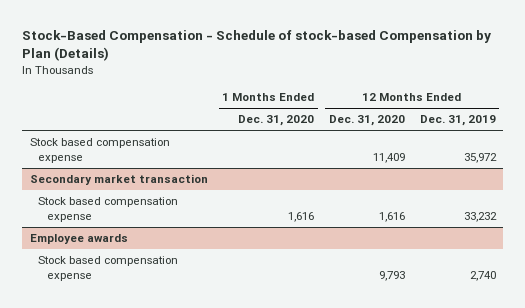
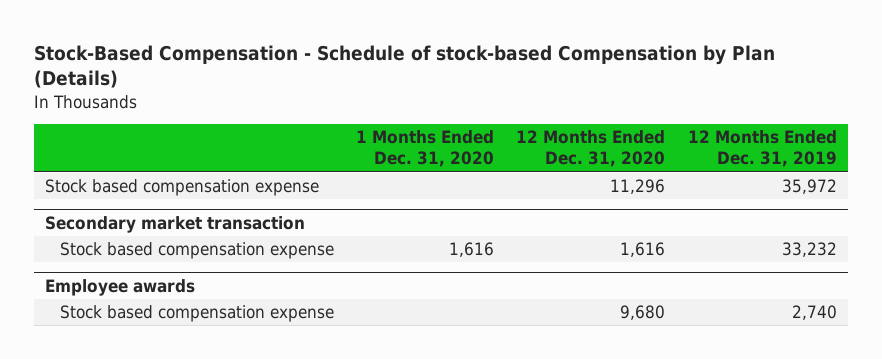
- Stock based compensation expense | | 11,409 | 35,972
+ Stock based compensation expense | | 11,296 | 35,972
@ Employee awards
- Stock based compensation expense | | 9,793 | 2,740
+ Stock based compensation expense | | 9,680 | 2,740

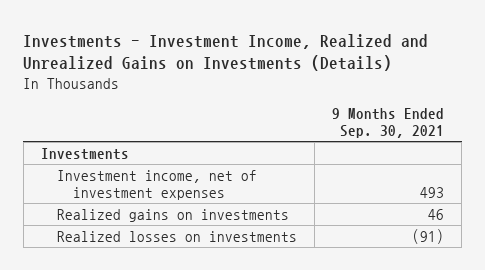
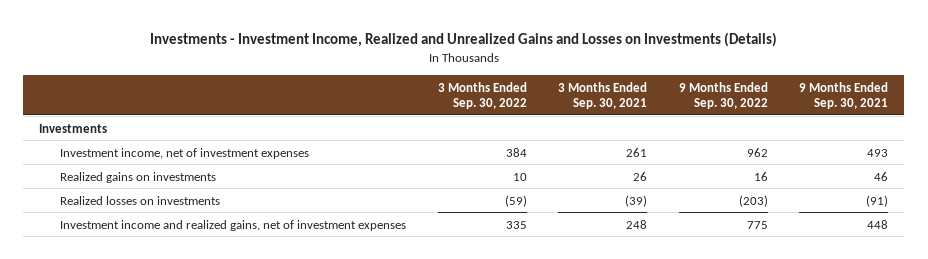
- Investments - Investment Income, Realized and Unrealized Gains on Investments (Details)
+ Investments - Investment Income, Realized and Unrealized Gains and Losses on Investments (Details)
- | 9 Months Ended Sep. 30, 2021
+ | 3 Months Ended Sep. 30, 2022 | 3 Months Ended Sep. 30, 2021 | 9 Months Ended Sep. 30, 2022 | 9 Months Ended Sep. 30, 2021
+ Investment income and realized gains, net of investment expenses | 335 | 248 | 775 | 448

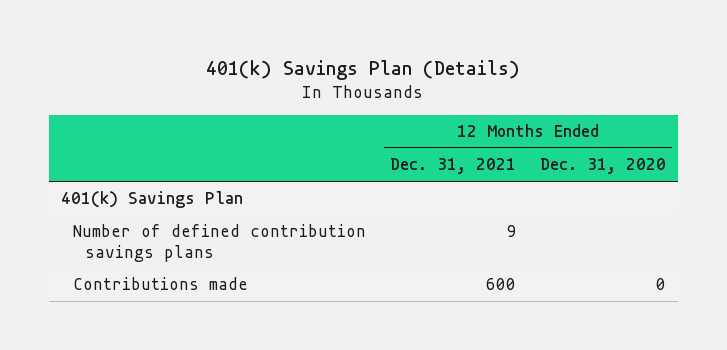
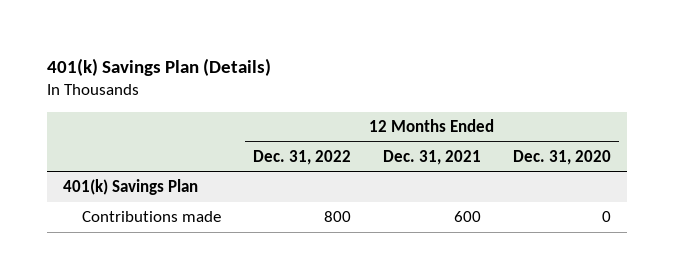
- | 12 Months Ended Dec. 31, 2021 | 12 Months Ended Dec. 31, 2020
+ | 12 Months Ended Dec. 31, 2022 | 12 Months Ended Dec. 31, 2021 | 12 Months Ended Dec. 31, 2020
- Number of defined contribution savings plans | 9 |

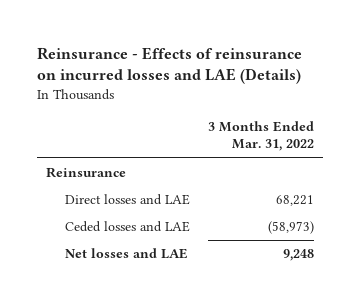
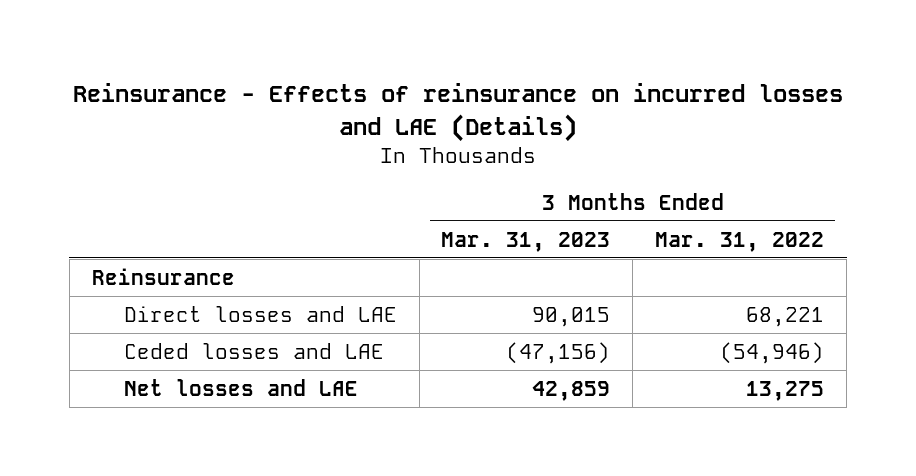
- | 3 Months Ended Mar. 31, 2022
+ | 3 Months Ended Mar. 31, 2023 | 3 Months Ended Mar. 31, 2022
- Ceded losses and LAE | (58,973)
- Net losses and LAE | 9,248
+ Ceded losses and LAE | (47,156) | (54,946)
+ Net losses and LAE | 42,859 | 13,275

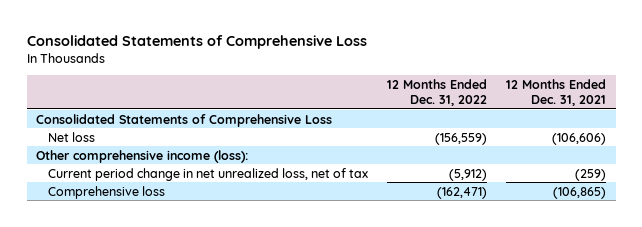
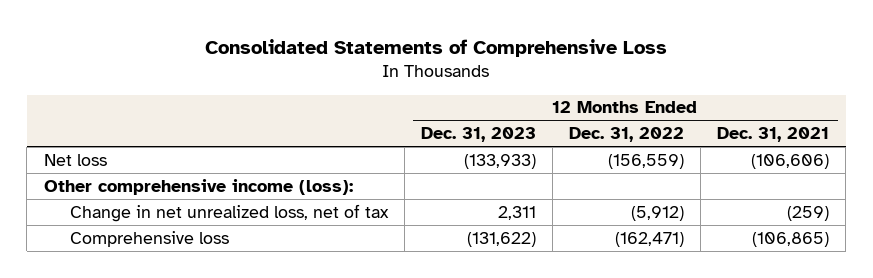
- | 12 Months Ended Dec. 31, 2022 | 12 Months Ended Dec. 31, 2021
+ | 12 Months Ended Dec. 31, 2023 | 12 Months Ended Dec. 31, 2022 | 12 Months Ended Dec. 31, 2021
- Consolidated Statements of Comprehensive Loss
- Current period change in net unrealized loss, net of tax | (5,912) | (259)
+ Change in net unrealized loss, net of tax | 2,311 | (5,912) | (259)

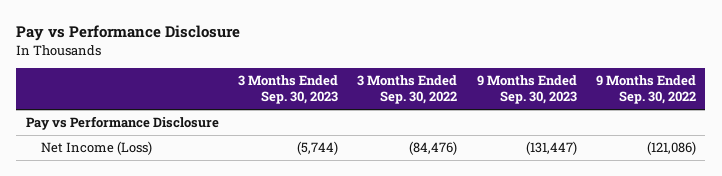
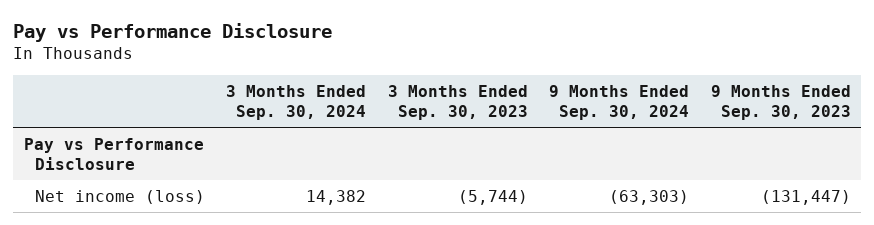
- | 3 Months Ended Sep. 30, 2023 | 3 Months Ended Sep. 30, 2022 | 9 Months Ended Sep. 30, 2023 | 9 Months Ended Sep. 30, 2022
+ | 3 Months Ended Sep. 30, 2024 | 3 Months Ended Sep. 30, 2023 | 9 Months Ended Sep. 30, 2024 | 9 Months Ended Sep. 30, 2023
- Net Income (Loss) | (5,744) | (84,476) | (131,447) | (121,086)
+ Net income (loss) | 14,382 | (5,744) | (63,303) | (131,447)

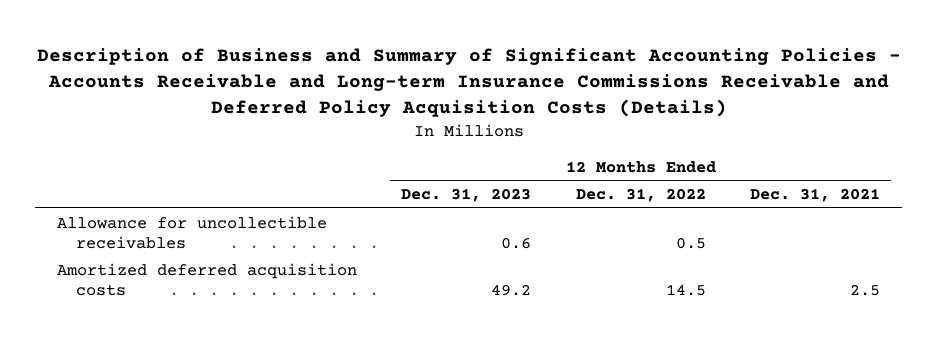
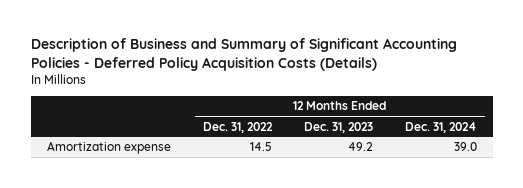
- Description of Business and Summary of Significant Accounting Policies - Accounts Receivable and Long-term Insurance Commissions Receivable and Deferred Policy Acquisition Costs (Details)
+ Description of Business and Summary of Significant Accounting Policies - Deferred Policy Acquisition Costs (Details)
- | 12 Months Ended Dec. 31, 2023 | 12 Months Ended Dec. 31, 2022 | 12 Months Ended Dec. 31, 2021
+ | 12 Months Ended Dec. 31, 2022 | 12 Months Ended Dec. 31, 2023 | 12 Months Ended Dec. 31, 2024
- Allowance for uncollectible receivables | 0.6 | 0.5 |
- Amortized deferred acquisition costs | 49.2 | 14.5 | 2.5
+ Amortization expense | 14.5 | 49.2 | 39.0

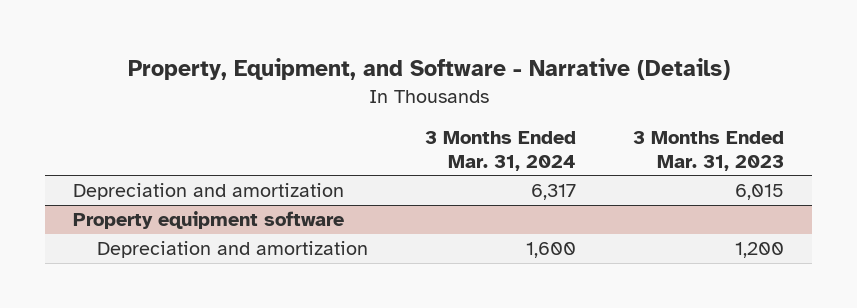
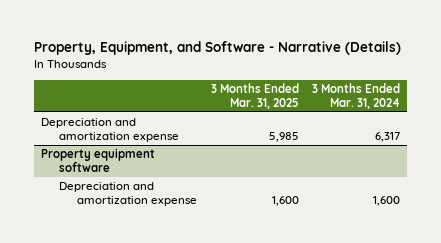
- | 3 Months Ended Mar. 31, 2024 | 3 Months Ended Mar. 31, 2023
+ | 3 Months Ended Mar. 31, 2025 | 3 Months Ended Mar. 31, 2024
- Depreciation and amortization | 6,317 | 6,015
+ Depreciation and amortization expense | 5,985 | 6,317
@ Property equipment software
- Depreciation and amortization | 1,600 | 1,200
+ Depreciation and amortization expense | 1,600 | 1,600

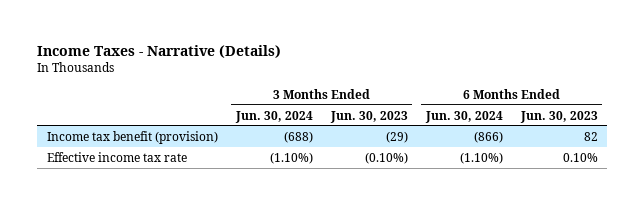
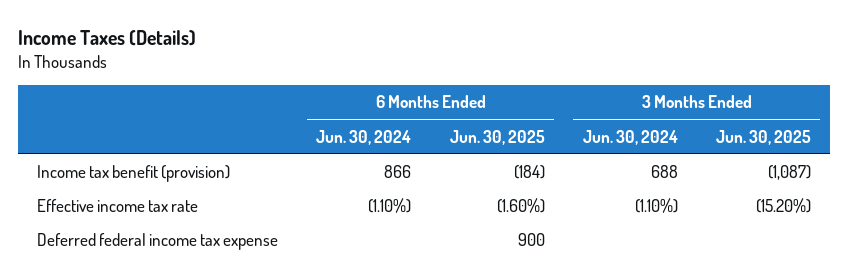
- Income Taxes - Narrative (Details)
+ Income Taxes (Details)
- | 3 Months Ended Jun. 30, 2024 | 3 Months Ended Jun. 30, 2023 | 6 Months Ended Jun. 30, 2024 | 6 Months Ended Jun. 30, 2023
+ | 6 Months Ended Jun. 30, 2024 | 6 Months Ended Jun. 30, 2025 | 3 Months Ended Jun. 30, 2024 | 3 Months Ended Jun. 30, 2025
- Income tax benefit (provision) | (688) | (29) | (866) | 82
+ Income tax benefit (provision) | 866 | (184) | 688 | (1,087)
+ Deferred federal income tax expense | | 900 | |

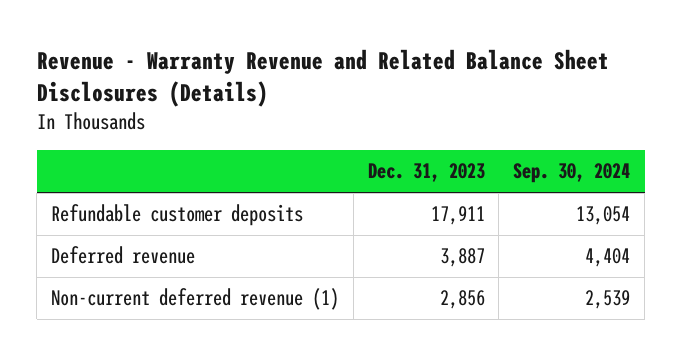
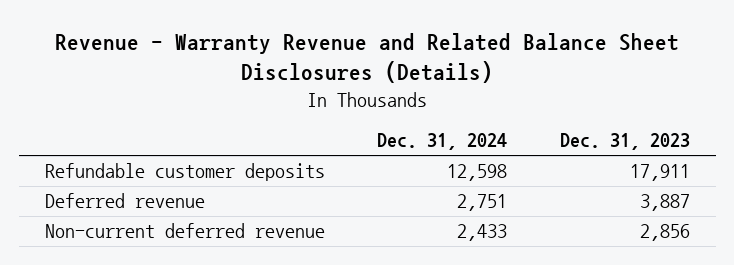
- | Dec. 31, 2023 | Sep. 30, 2024
+ | Dec. 31, 2024 | Dec. 31, 2023
- Non-current deferred revenue (1) | 2,856 | 2,539
+ Non-current deferred revenue | 2,433 | 2,856

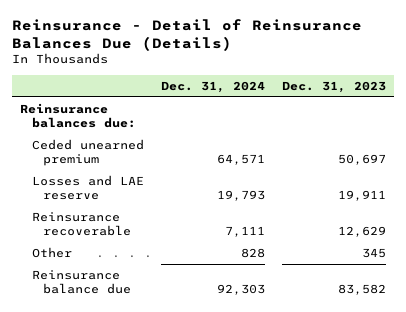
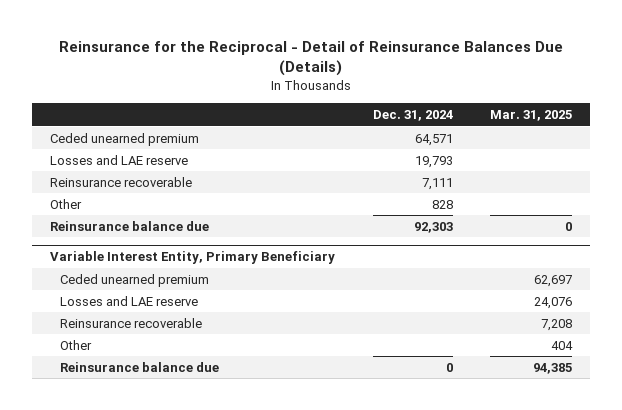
- Reinsurance - Detail of Reinsurance Balances Due (Details)
+ Reinsurance for the Reciprocal - Detail of Reinsurance Balances Due (Details)
- | Dec. 31, 2024 | Dec. 31, 2023
+ | Dec. 31, 2024 | Mar. 31, 2025
- Reinsurance balances due:
+ Variable Interest Entity, Primary Beneficiary
+ Ceded unearned premium | | 62,697
+ Losses and LAE reserve | | 24,076
+ Reinsurance recoverable | | 7,208
+ Other | | 404
+ Reinsurance balance due | 0 | 94,385

